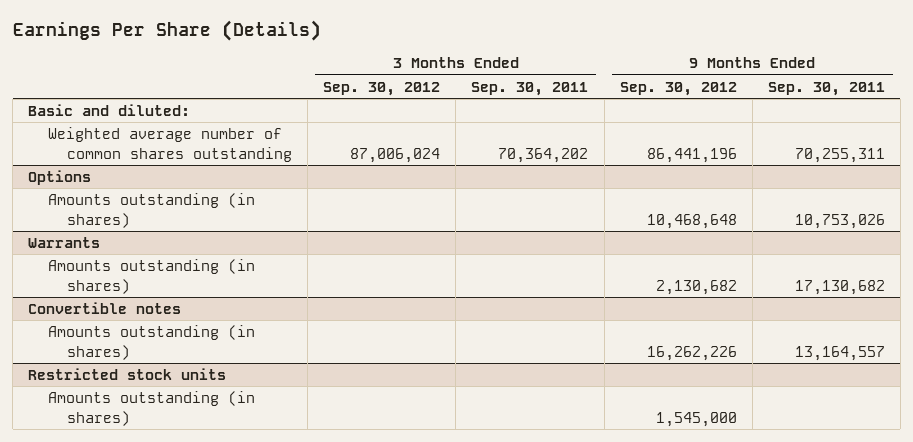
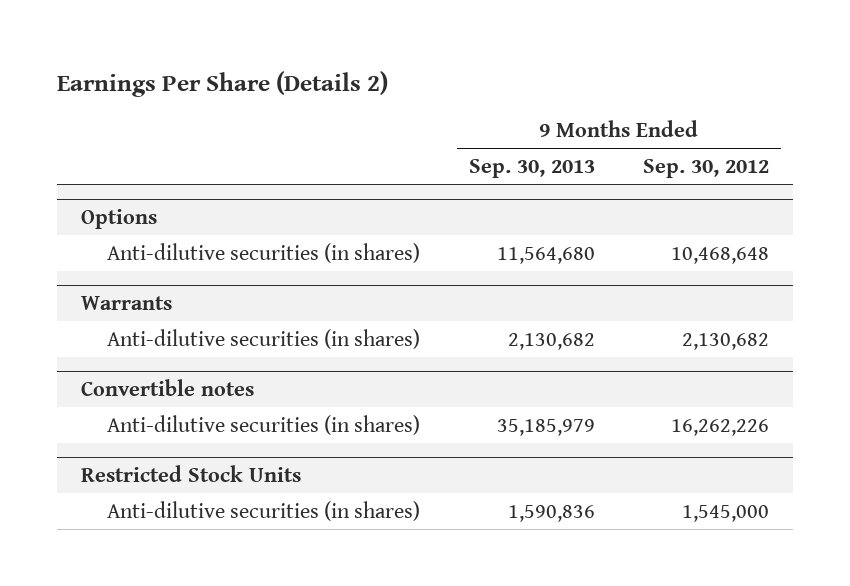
- Earnings Per Share (Details)
+ Earnings Per Share (Details 2)
- | 3 Months Ended Sep. 30, 2012 | 3 Months Ended Sep. 30, 2011 | 9 Months Ended Sep. 30, 2012 | 9 Months Ended Sep. 30, 2011
+ | 9 Months Ended Sep. 30, 2013 | 9 Months Ended Sep. 30, 2012
- Basic and diluted:
- Weighted average number of common shares outstanding | 87,006,024 | 70,364,202 | 86,441,196 | 70,255,311
@ Options
- Amounts outstanding (in shares) | | | 10,468,648 | 10,753,026
+ Anti-dilutive securities (in shares) | 11,564,680 | 10,468,648
@ Warrants
- Amounts outstanding (in shares) | | | 2,130,682 | 17,130,682
+ Anti-dilutive securities (in shares) | 2,130,682 | 2,130,682
@ Convertible notes
- Amounts outstanding (in shares) | | | 16,262,226 | 13,164,557
- Restricted stock units
- Amounts outstanding (in shares) | | | 1,545,000 |
@ Convertible notes
+ Anti-dilutive securities (in shares) | 35,185,979 | 16,262,226
+ Restricted Stock Units
+ Anti-dilutive securities (in shares) | 1,590,836 | 1,545,000

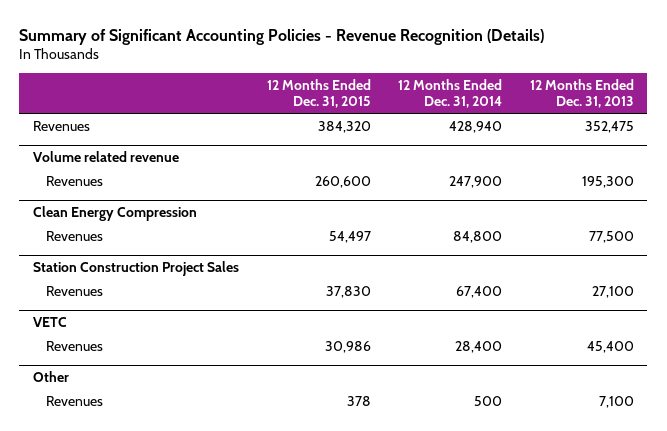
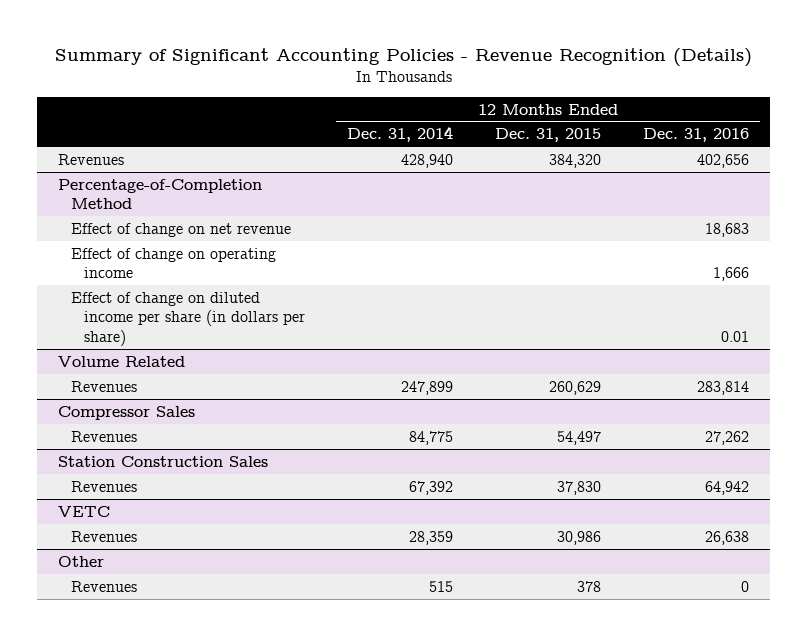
- | 12 Months Ended Dec. 31, 2015 | 12 Months Ended Dec. 31, 2014 | 12 Months Ended Dec. 31, 2013
+ | 12 Months Ended Dec. 31, 2014 | 12 Months Ended Dec. 31, 2015 | 12 Months Ended Dec. 31, 2016
- Volume related revenue
- Revenues | 260,600 | 247,900 | 195,300
- Clean Energy Compression
- Revenues | 54,497 | 84,800 | 77,500
- Station Construction Project Sales
- Revenues | 37,830 | 67,400 | 27,100
+ Percentage-of-Completion Method
+ Effect of change on net revenue | | | 18,683
+ Effect of change on operating income | | | 1,666
+ Effect of change on diluted income per share (in dollars per share) | | | 0.01
+ Volume Related
+ Revenues | 247,899 | 260,629 | 283,814
+ Compressor Sales
+ Revenues | 84,775 | 54,497 | 27,262
+ Station Construction Sales
+ Revenues | 67,392 | 37,830 | 64,942
@ VETC
- Revenues | 30,986 | 28,400 | 45,400
+ Revenues | 28,359 | 30,986 | 26,638
@ Other
- Revenues | 378 | 500 | 7,100
+ Revenues | 515 | 378 | 0

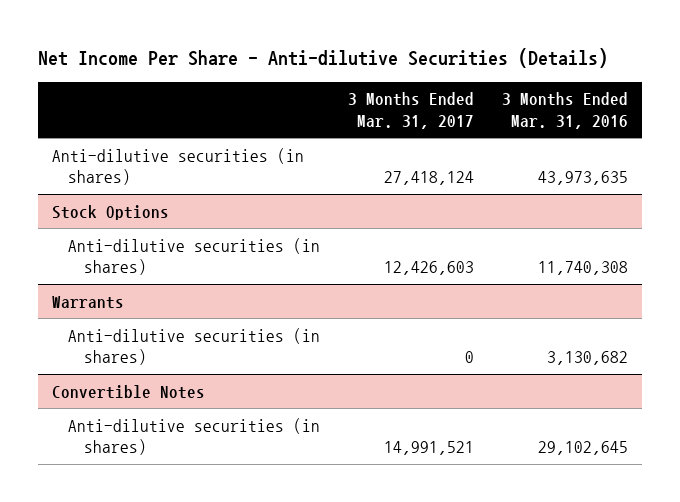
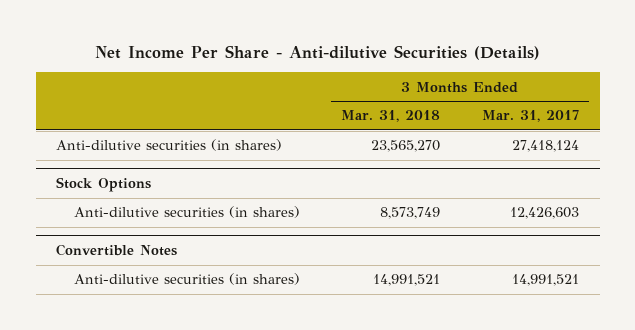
- | 3 Months Ended Mar. 31, 2017 | 3 Months Ended Mar. 31, 2016
+ | 3 Months Ended Mar. 31, 2018 | 3 Months Ended Mar. 31, 2017
- Warrants
- Anti-dilutive securities (in shares) | 0 | 3,130,682

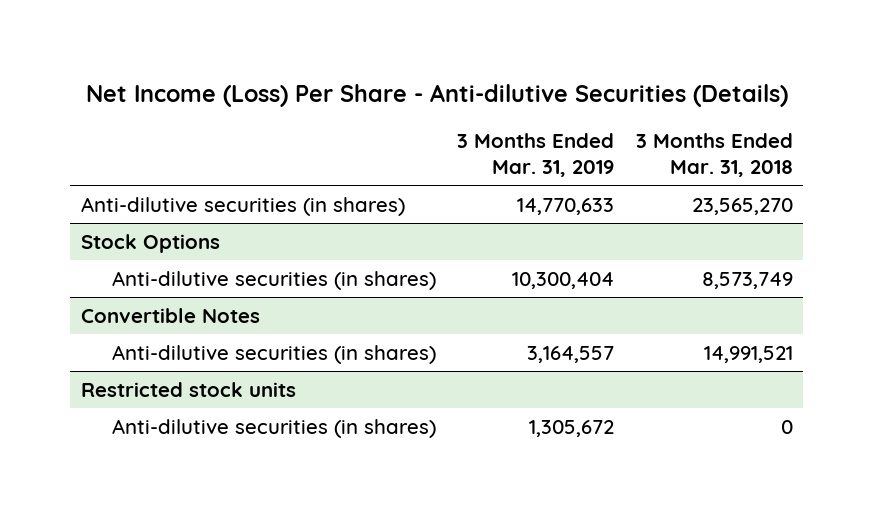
- Net Income Per Share - Anti-dilutive Securities (Details)
+ Net Income (Loss) Per Share - Anti-dilutive Securities (Details)
- | 3 Months Ended Mar. 31, 2018 | 3 Months Ended Mar. 31, 2017
+ | 3 Months Ended Mar. 31, 2019 | 3 Months Ended Mar. 31, 2018
+ Restricted stock units
+ Anti-dilutive securities (in shares) | 1,305,672 | 0

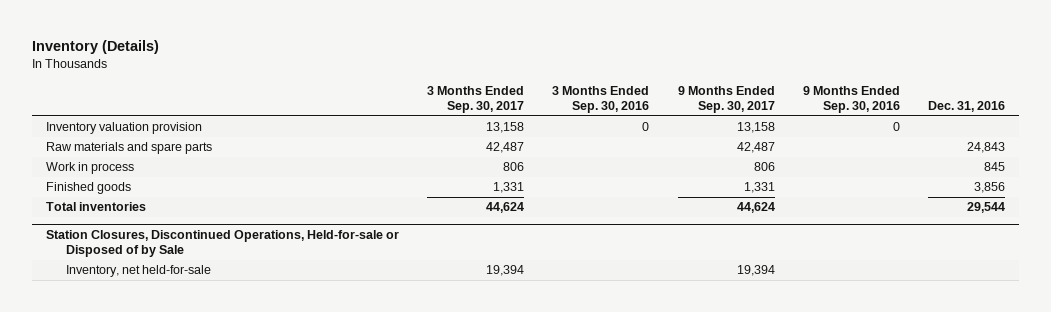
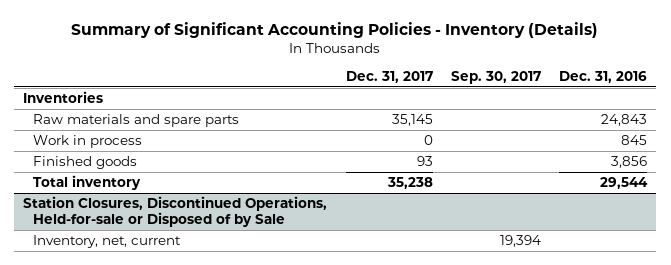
- Inventory (Details)
+ Summary of Significant Accounting Policies - Inventory (Details)
- | 3 Months Ended Sep. 30, 2017 | 3 Months Ended Sep. 30, 2016 | 9 Months Ended Sep. 30, 2017 | 9 Months Ended Sep. 30, 2016 | Dec. 31, 2016
+ | Dec. 31, 2017 | Sep. 30, 2017 | Dec. 31, 2016
- Inventory valuation provision | 13,158 | 0 | 13,158 | 0 |
+ Inventories
- Total inventories | 44,624 | | 44,624 | | 29,544
+ Total inventory | 35,238 | | 29,544
@ Station Closures, Discontinued Operations, Held-for-sale or Disposed of by Sale
- Inventory, net held-for-sale | 19,394 | | 19,394 | |
+ Inventory, net, current | | 19,394 |

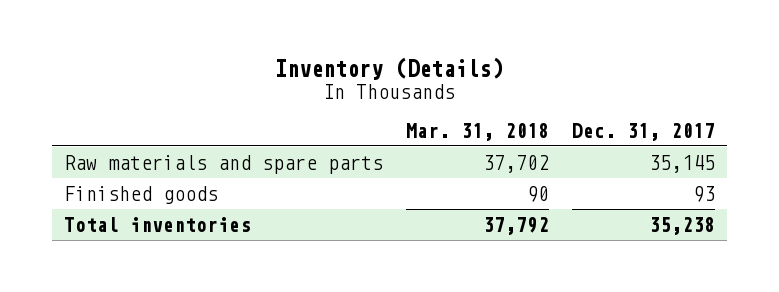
- Summary of Significant Accounting Policies - Inventory (Details)
+ Inventory (Details)
- | Dec. 31, 2017 | Sep. 30, 2017 | Dec. 31, 2016
+ | Mar. 31, 2018 | Dec. 31, 2017
- Inventories
- Work in process | 0 | | 845
- Total inventory | 35,238 | | 29,544
- Station Closures, Discontinued Operations, Held-for-sale or Disposed of by Sale
- Inventory, net, current | | 19,394 |
+ Total inventories | 37,792 | 35,238

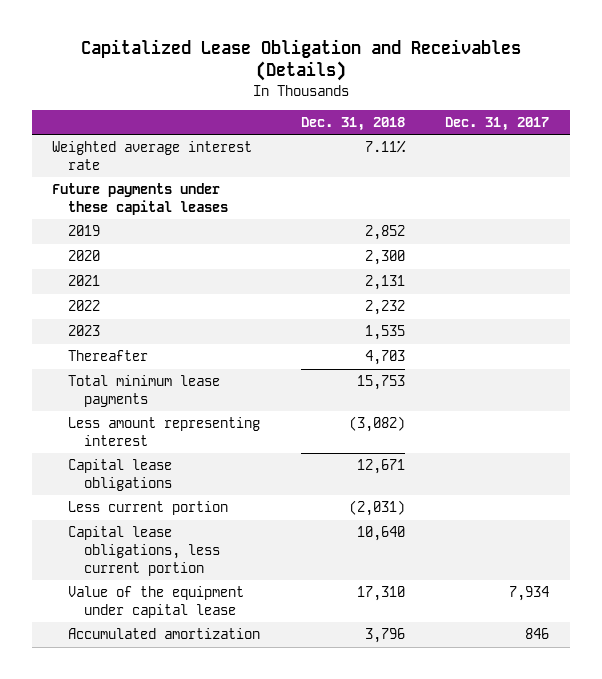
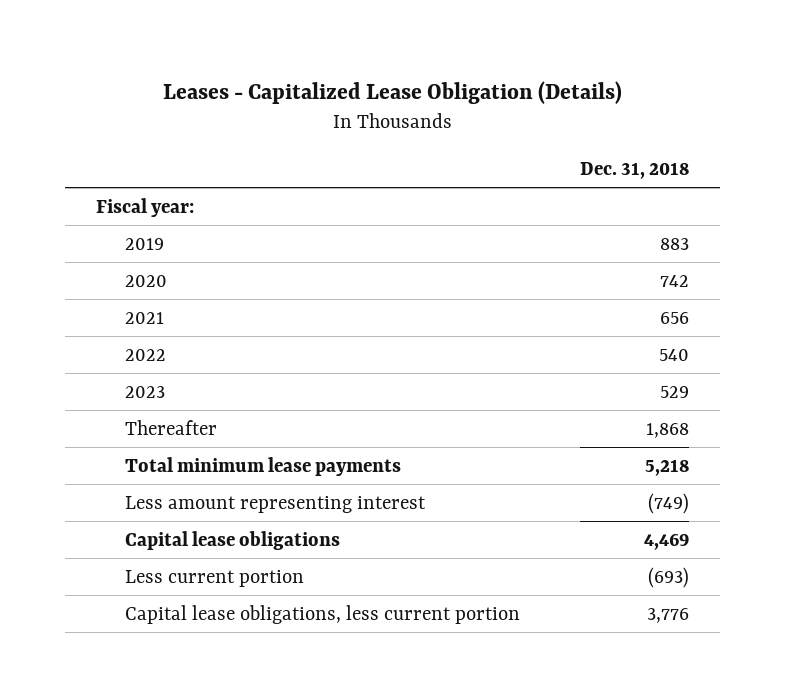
- Capitalized Lease Obligation and Receivables (Details)
+ Leases - Capitalized Lease Obligation (Details)
- | Dec. 31, 2018 | Dec. 31, 2017
+ | Dec. 31, 2018
- Weighted average interest rate | 7.11% |
- Future payments under these capital leases
- 2019 | 2,852 |
- 2020 | 2,300 |
- 2021 | 2,131 |
- 2022 | 2,232 |
- 2023 | 1,535 |
- Thereafter | 4,703 |
- Total minimum lease payments | 15,753 |
- Less amount representing interest | (3,082) |
- Capital lease obligations | 12,671 |
- Less current portion | (2,031) |
- Capital lease obligations, less current portion | 10,640 |
- Value of the equipment under capital lease | 17,310 | 7,934
- Accumulated amortization | 3,796 | 846
+ Fiscal year:
+ 2019 | 883
+ 2020 | 742
+ 2021 | 656
+ 2022 | 540
+ 2023 | 529
+ Thereafter | 1,868
+ Total minimum lease payments | 5,218
+ Less amount representing interest | (749)
+ Capital lease obligations | 4,469
+ Less current portion | (693)
+ Capital lease obligations, less current portion | 3,776

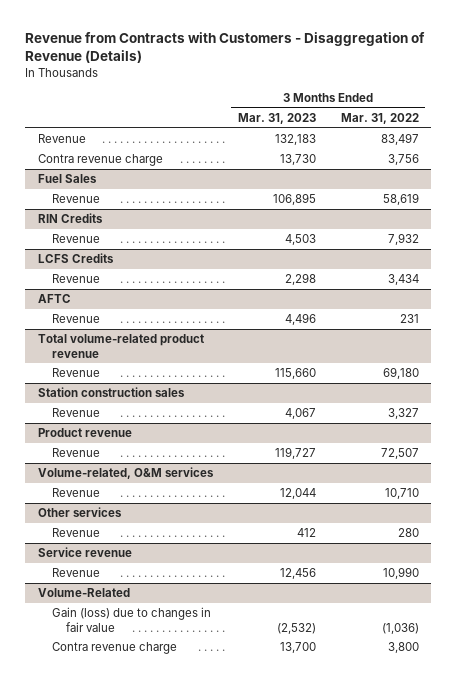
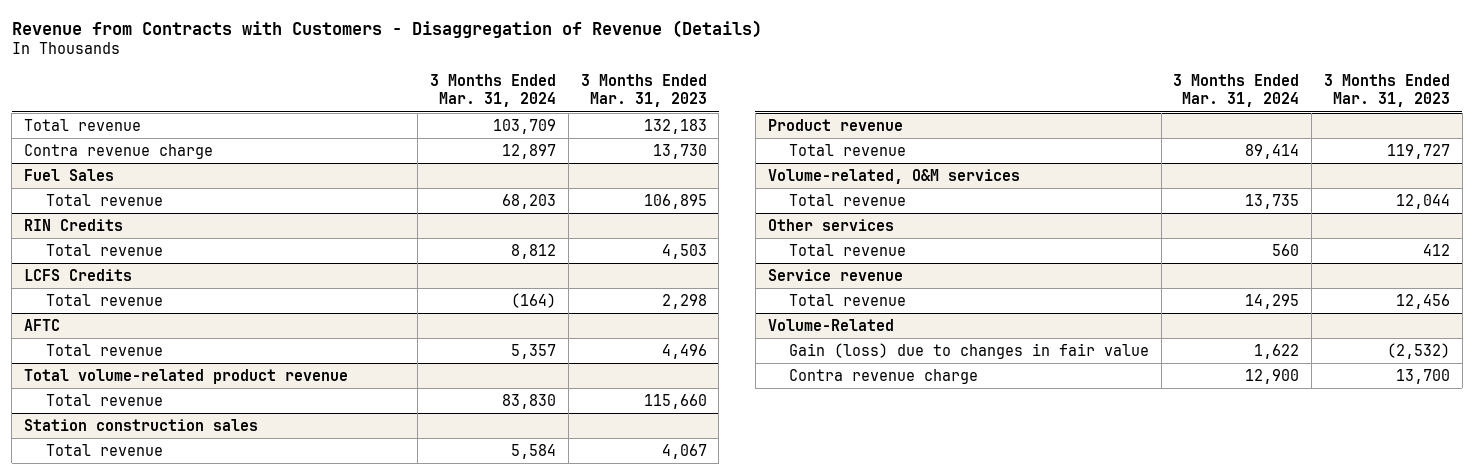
- | 3 Months Ended Mar. 31, 2023 | 3 Months Ended Mar. 31, 2022
+ | 3 Months Ended Mar. 31, 2024 | 3 Months Ended Mar. 31, 2023
- Revenue | 132,183 | 83,497
+ Total revenue | 103,709 | 132,183
@ Fuel Sales
- Revenue | 106,895 | 58,619
+ Total revenue | 68,203 | 106,895
@ RIN Credits
- Revenue | 4,503 | 7,932
+ Total revenue | 8,812 | 4,503
@ LCFS Credits
- Revenue | 2,298 | 3,434
+ Total revenue | (164) | 2,298
@ AFTC
- Revenue | 4,496 | 231
+ Total revenue | 5,357 | 4,496
@ Total volume-related product revenue
- Revenue | 115,660 | 69,180
+ Total revenue | 83,830 | 115,660
@ Station construction sales
- Revenue | 4,067 | 3,327
+ Total revenue | 5,584 | 4,067
@ Product revenue
- Revenue | 119,727 | 72,507
+ Total revenue | 89,414 | 119,727
@ Volume-related, O&M services
- Revenue | 12,044 | 10,710
+ Total revenue | 13,735 | 12,044
@ Other services
- Revenue | 412 | 280
+ Total revenue | 560 | 412
@ Service revenue
- Revenue | 12,456 | 10,990
+ Total revenue | 14,295 | 12,456

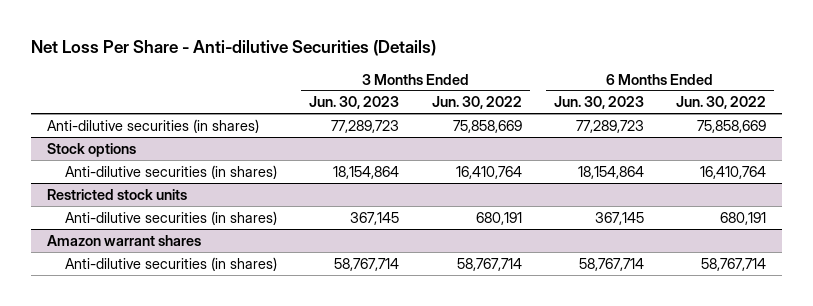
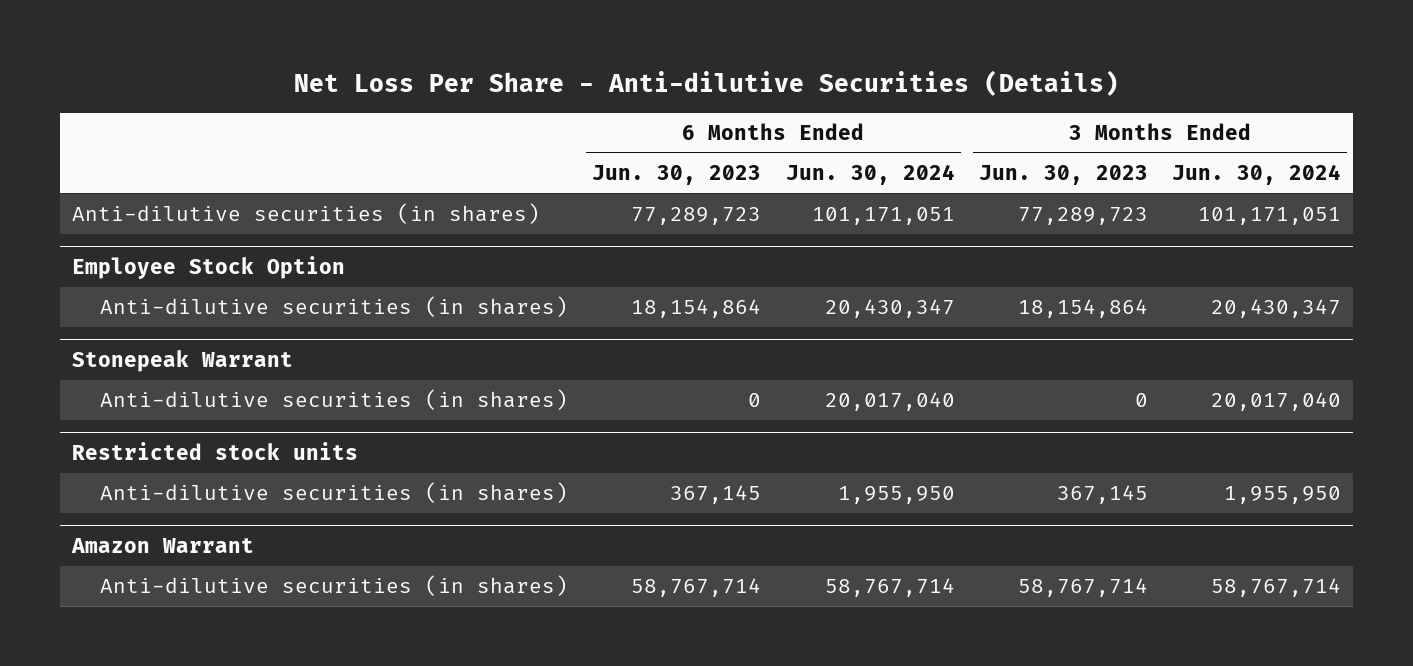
- | 3 Months Ended Jun. 30, 2023 | 3 Months Ended Jun. 30, 2022 | 6 Months Ended Jun. 30, 2023 | 6 Months Ended Jun. 30, 2022
+ | 6 Months Ended Jun. 30, 2023 | 6 Months Ended Jun. 30, 2024 | 3 Months Ended Jun. 30, 2023 | 3 Months Ended Jun. 30, 2024
- Stock options
+ Employee Stock Option
+ Stonepeak Warrant
+ Anti-dilutive securities (in shares) | 0 | 20,017,040 | 0 | 20,017,040
- Amazon warrant shares
+ Amazon Warrant

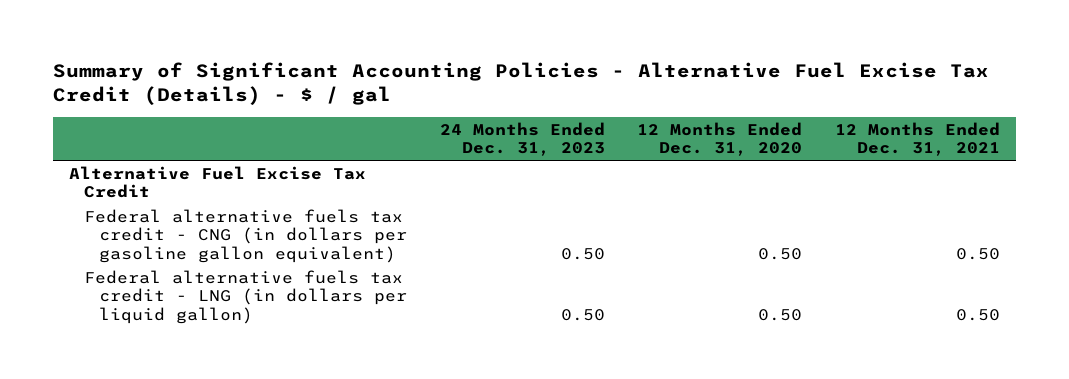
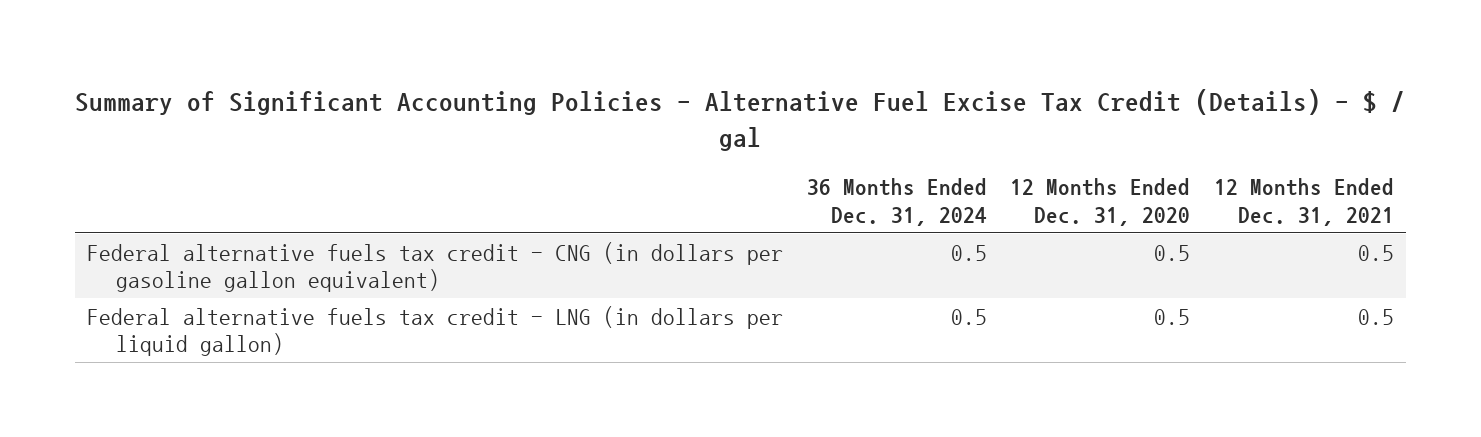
- | 24 Months Ended Dec. 31, 2023 | 12 Months Ended Dec. 31, 2020 | 12 Months Ended Dec. 31, 2021
+ | 36 Months Ended Dec. 31, 2024 | 12 Months Ended Dec. 31, 2020 | 12 Months Ended Dec. 31, 2021
- Alternative Fuel Excise Tax Credit
- Federal alternative fuels tax credit - CNG (in dollars per gasoline gallon equivalent) | 0.50 | 0.50 | 0.50
- Federal alternative fuels tax credit - LNG (in dollars per liquid gallon) | 0.50 | 0.50 | 0.50
+ Federal alternative fuels tax credit - CNG (in dollars per gasoline gallon equivalent) | 0.5 | 0.5 | 0.5
+ Federal alternative fuels tax credit - LNG (in dollars per liquid gallon) | 0.5 | 0.5 | 0.5

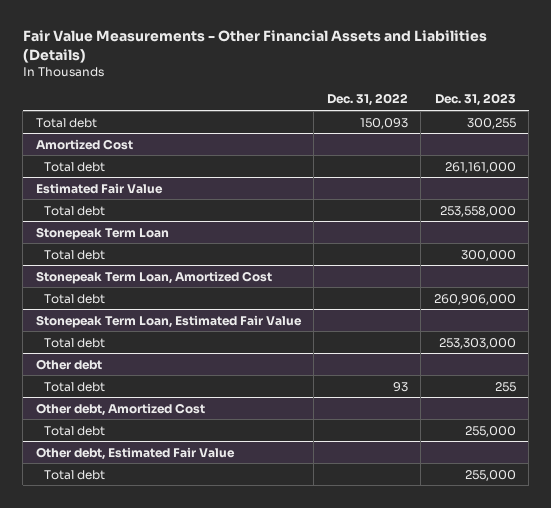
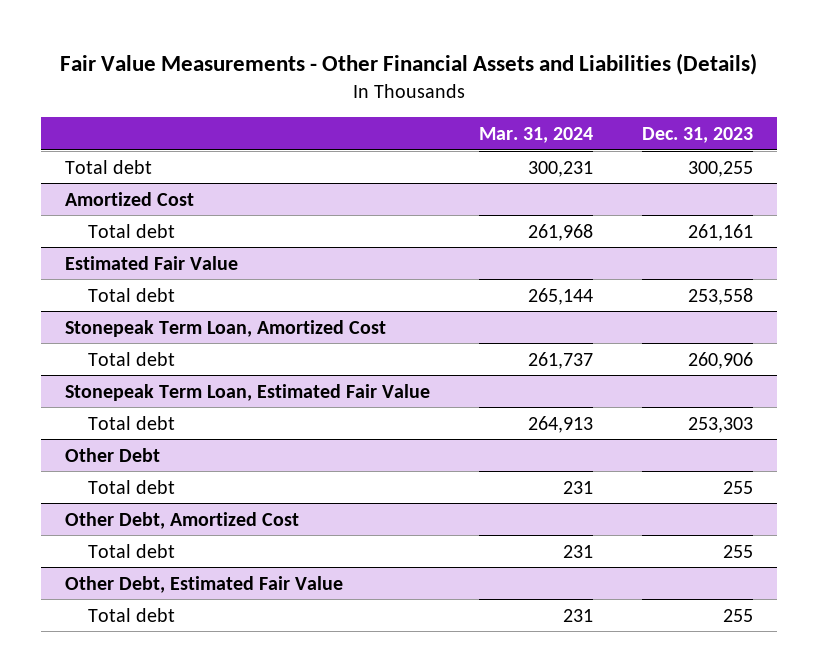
- | Dec. 31, 2022 | Dec. 31, 2023
+ | Mar. 31, 2024 | Dec. 31, 2023
@ Amortized Cost
- Total debt | | 261,161,000
+ Total debt | 261,968 | 261,161
@ Estimated Fair Value
- Total debt | | 253,558,000
- Stonepeak Term Loan
- Total debt | | 300,000
@ Estimated Fair Value
+ Total debt | 265,144 | 253,558
@ Stonepeak Term Loan, Amortized Cost
- Total debt | | 260,906,000
+ Total debt | 261,737 | 260,906
@ Stonepeak Term Loan, Estimated Fair Value
- Total debt | | 253,303,000
- Other debt
@ Stonepeak Term Loan, Estimated Fair Value
+ Total debt | 264,913 | 253,303
+ Other Debt
- Other debt, Amortized Cost
- Total debt | | 255,000
- Other debt, Estimated Fair Value
- Total debt | | 255,000
+ Other Debt, Amortized Cost
+ Total debt | 231 | 255
+ Other Debt, Estimated Fair Value
+ Total debt | 231 | 255

